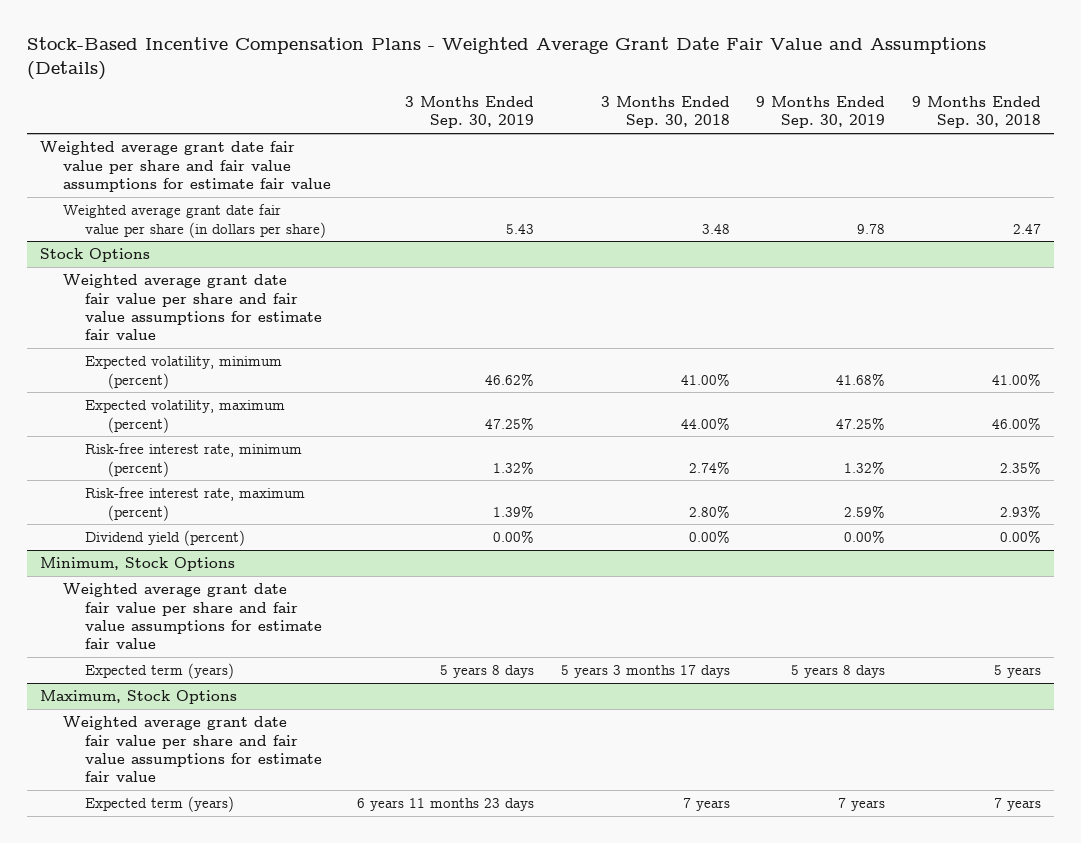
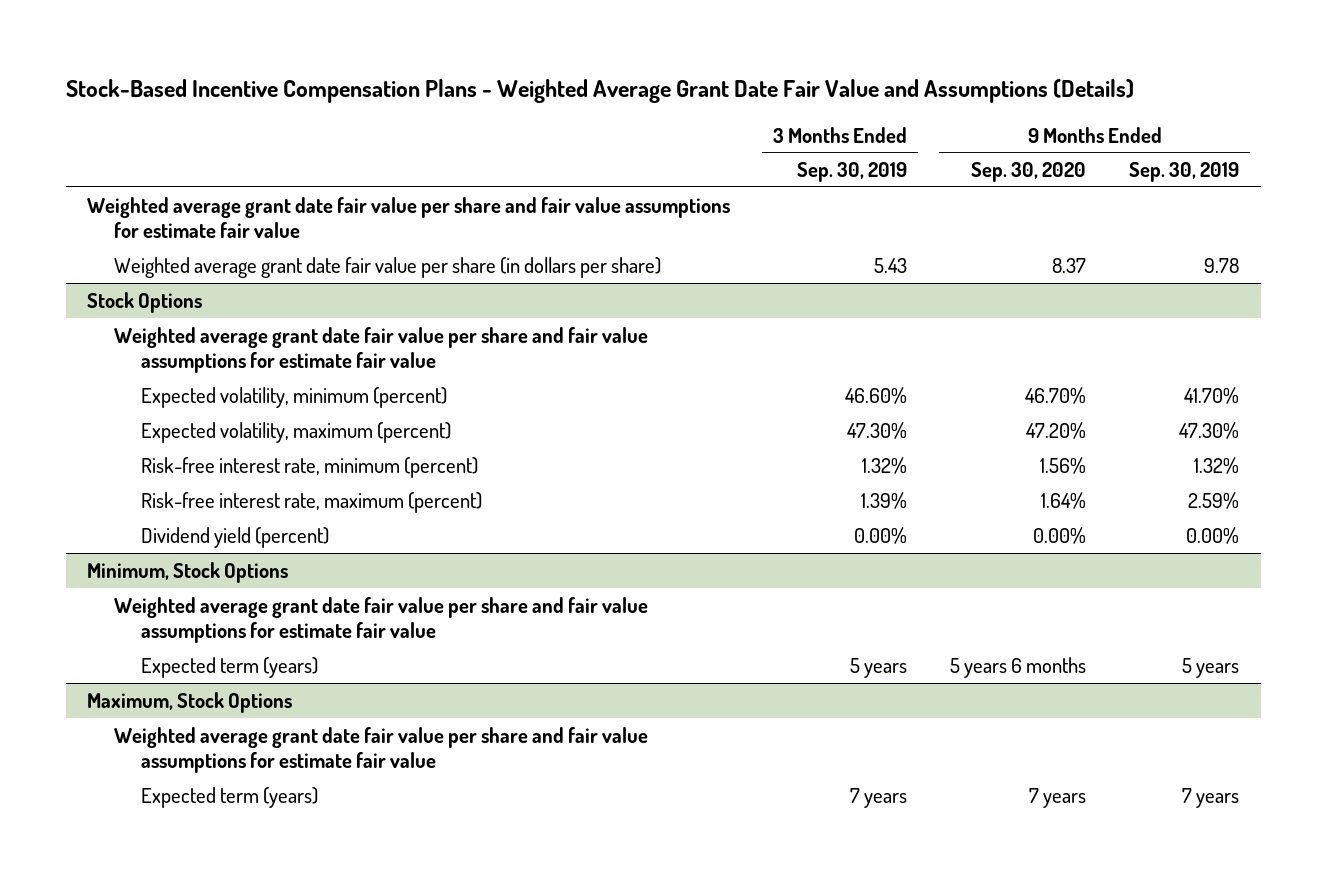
- | 3 Months Ended Sep. 30, 2019 | 3 Months Ended Sep. 30, 2018 | 9 Months Ended Sep. 30, 2019 | 9 Months Ended Sep. 30, 2018
+ | 3 Months Ended Sep. 30, 2019 | 9 Months Ended Sep. 30, 2020 | 9 Months Ended Sep. 30, 2019
@ Stock Options
- Expected volatility, minimum (percent) | 46.62% | 41.00% | 41.68% | 41.00%
- Expected volatility, maximum (percent) | 47.25% | 44.00% | 47.25% | 46.00%
+ Expected volatility, minimum (percent) | 46.60% | 46.70% | 41.70%
+ Expected volatility, maximum (percent) | 47.30% | 47.20% | 47.30%
@ Minimum, Stock Options
- Expected term (years) | 5 years 8 days | 5 years 3 months 17 days | 5 years 8 days | 5 years
+ Expected term (years) | 5 years | 5 years 6 months | 5 years
@ Maximum, Stock Options
- Expected term (years) | 6 years 11 months 23 days | 7 years | 7 years | 7 years
+ Expected term (years) | 7 years | 7 years | 7 years

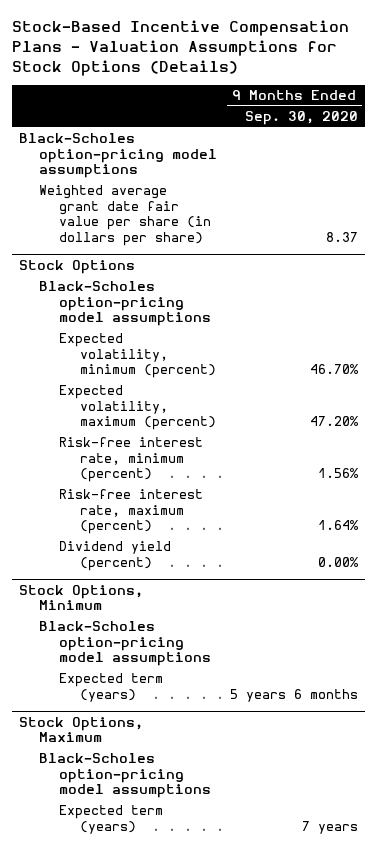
- Stock-Based Incentive Compensation Plans - Weighted Average Grant Date Fair Value and Assumptions (Details)
+ Stock-Based Incentive Compensation Plans - Valuation Assumptions for Stock Options (Details)
- | 3 Months Ended Sep. 30, 2019 | 9 Months Ended Sep. 30, 2020 | 9 Months Ended Sep. 30, 2019
+ | 9 Months Ended Sep. 30, 2020
- Weighted average grant date fair value per share and fair value assumptions for estimate fair value
+ Black-Scholes option-pricing model assumptions
@ Stock Options
- Weighted average grant date fair value per share and fair value assumptions for estimate fair value
+ Black-Scholes option-pricing model assumptions
- Minimum, Stock Options
- Weighted average grant date fair value per share and fair value assumptions for estimate fair value
+ Stock Options, Minimum
+ Black-Scholes option-pricing model assumptions
- Maximum, Stock Options
- Weighted average grant date fair value per share and fair value assumptions for estimate fair value
+ Stock Options, Maximum
+ Black-Scholes option-pricing model assumptions

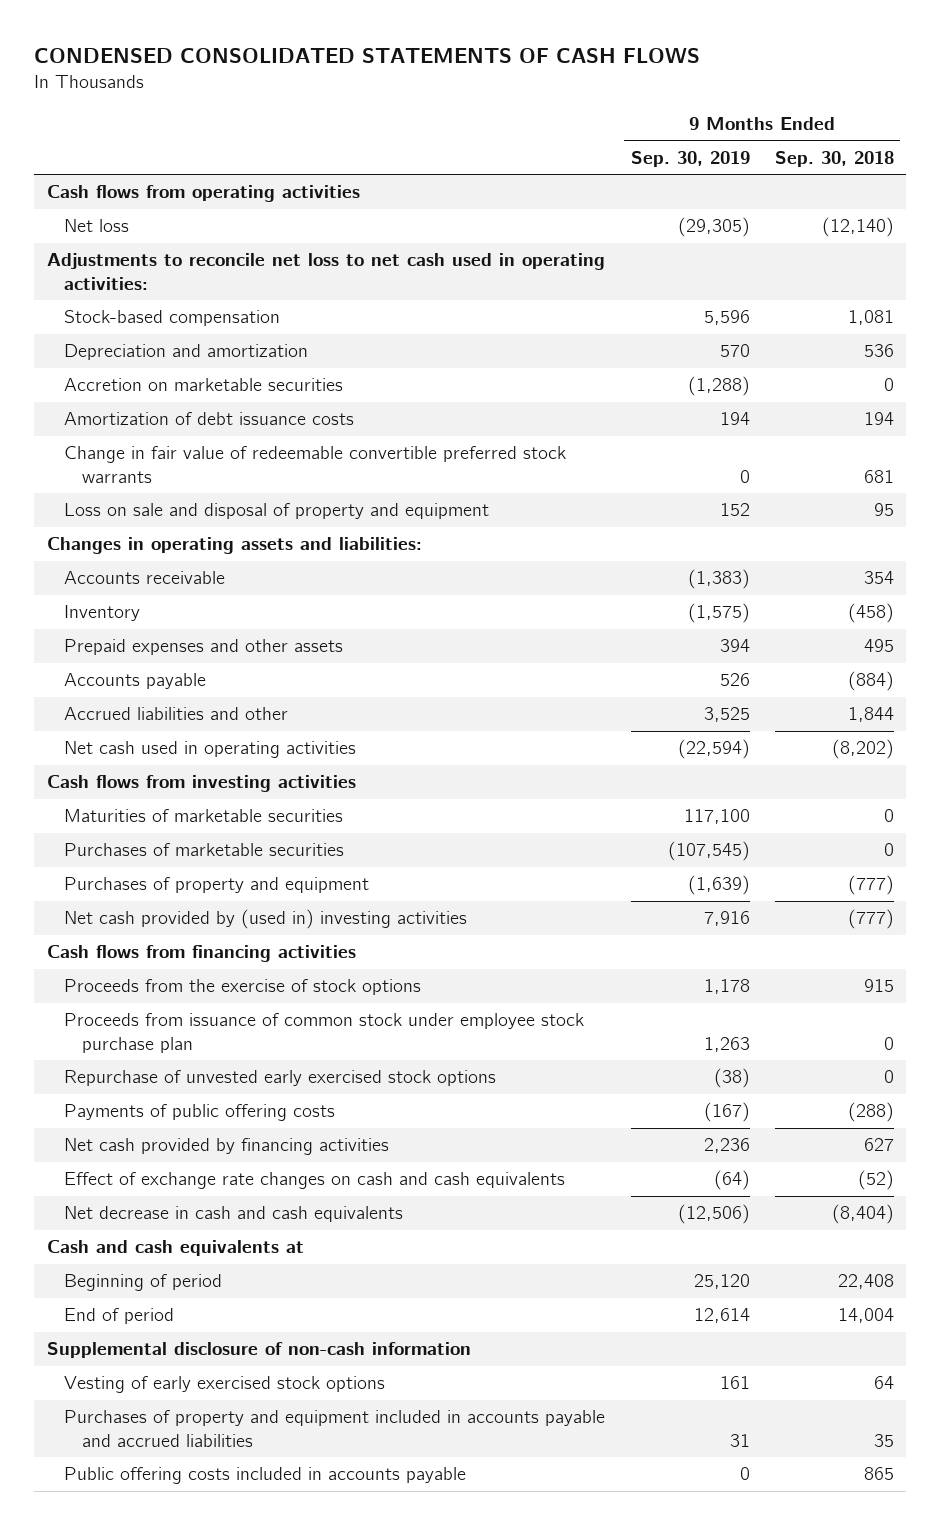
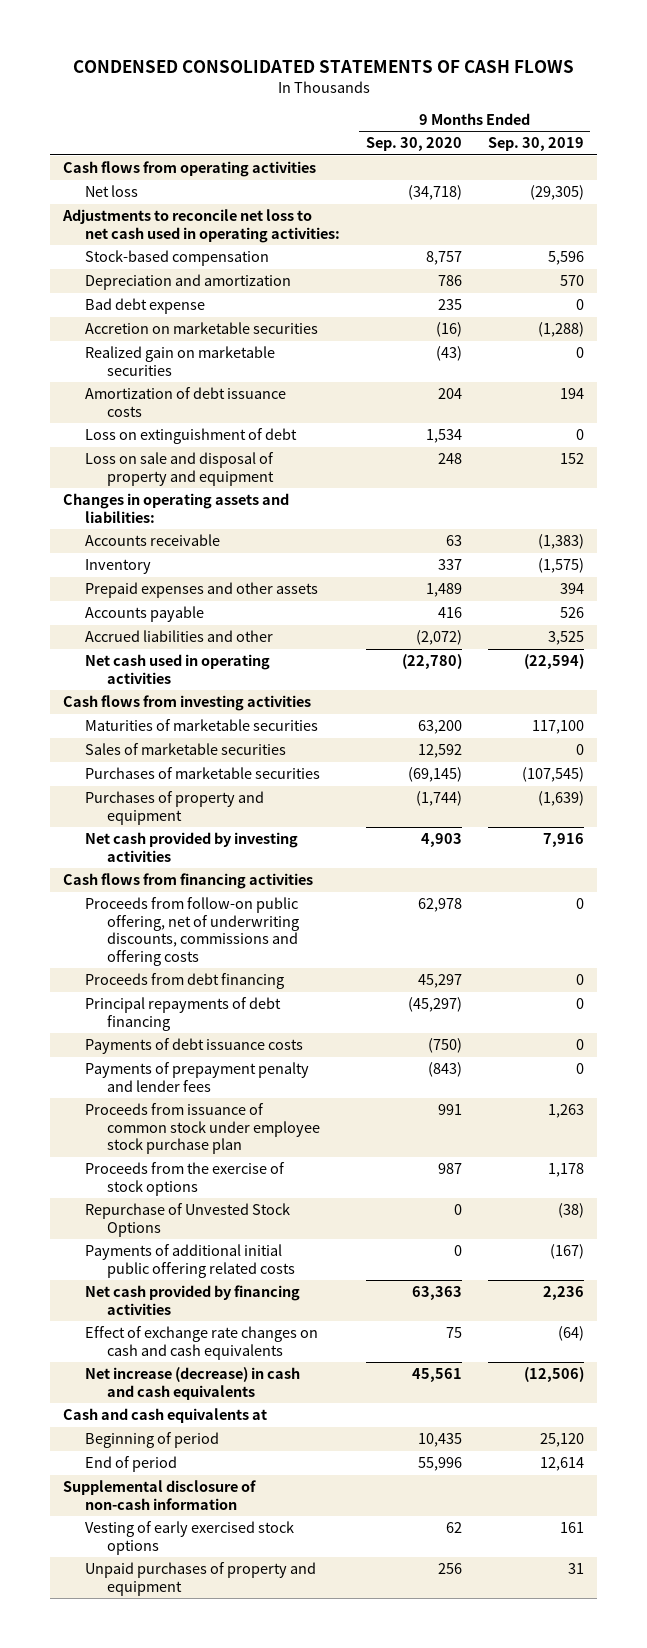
- | 9 Months Ended Sep. 30, 2019 | 9 Months Ended Sep. 30, 2018
+ | 9 Months Ended Sep. 30, 2020 | 9 Months Ended Sep. 30, 2019
+ Bad debt expense | 235 | 0
+ Realized gain on marketable securities | (43) | 0
- Change in fair value of redeemable convertible preferred stock warrants | 0 | 681
+ Loss on extinguishment of debt | 1,534 | 0
+ Sales of marketable securities | 12,592 | 0
- Net cash provided by (used in) investing activities | 7,916 | (777)
+ Net cash provided by investing activities | 4,903 | 7,916
+ Proceeds from follow-on public offering, net of underwriting discounts, commissions and offering costs | 62,978 | 0
+ Proceeds from debt financing | 45,297 | 0
+ Principal repayments of debt financing | (45,297) | 0
+ Payments of debt issuance costs | (750) | 0
+ Payments of prepayment penalty and lender fees | (843) | 0
- Repurchase of unvested early exercised stock options | (38) | 0
- Payments of public offering costs | (167) | (288)
moved down: Proceeds from the exercise of stock options | 987 | 1,178
+ Repurchase of Unvested Stock Options | 0 | (38)
+ Payments of additional initial public offering related costs | 0 | (167)
- Net decrease in cash and cash equivalents | (12,506) | (8,404)
+ Net increase (decrease) in cash and cash equivalents | 45,561 | (12,506)
- Purchases of property and equipment included in accounts payable and accrued liabilities | 31 | 35
- Public offering costs included in accounts payable | 0 | 865
+ Unpaid purchases of property and equipment | 256 | 31

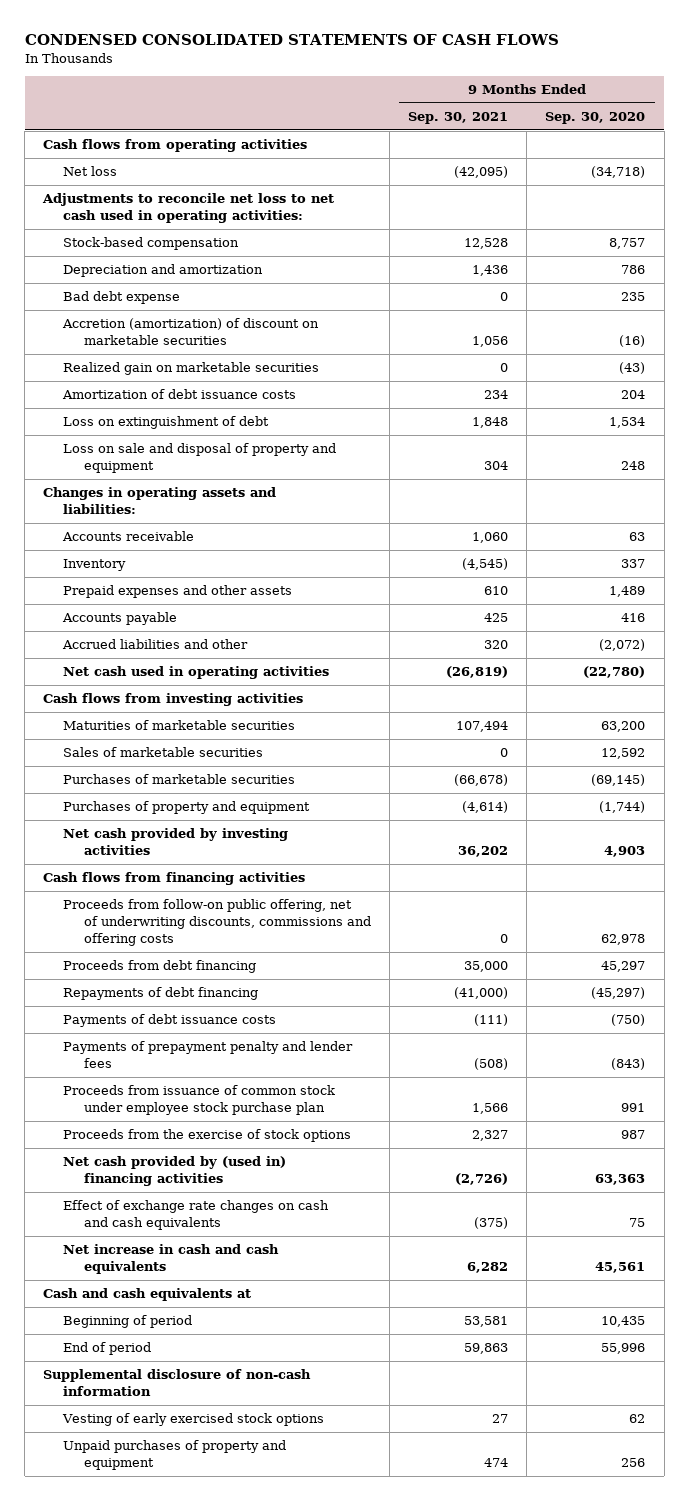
- | 9 Months Ended Sep. 30, 2020 | 9 Months Ended Sep. 30, 2019
+ | 9 Months Ended Sep. 30, 2021 | 9 Months Ended Sep. 30, 2020
- Accretion on marketable securities | (16) | (1,288)
+ Accretion (amortization) of discount on marketable securities | 1,056 | (16)
- Principal repayments of debt financing | (45,297) | 0
+ Repayments of debt financing | (41,000) | (45,297)
- Repurchase of Unvested Stock Options | 0 | (38)
- Payments of additional initial public offering related costs | 0 | (167)
- Net cash provided by financing activities | 63,363 | 2,236
+ Net cash provided by (used in) financing activities | (2,726) | 63,363
- Net increase (decrease) in cash and cash equivalents | 45,561 | (12,506)
+ Net increase in cash and cash equivalents | 6,282 | 45,561

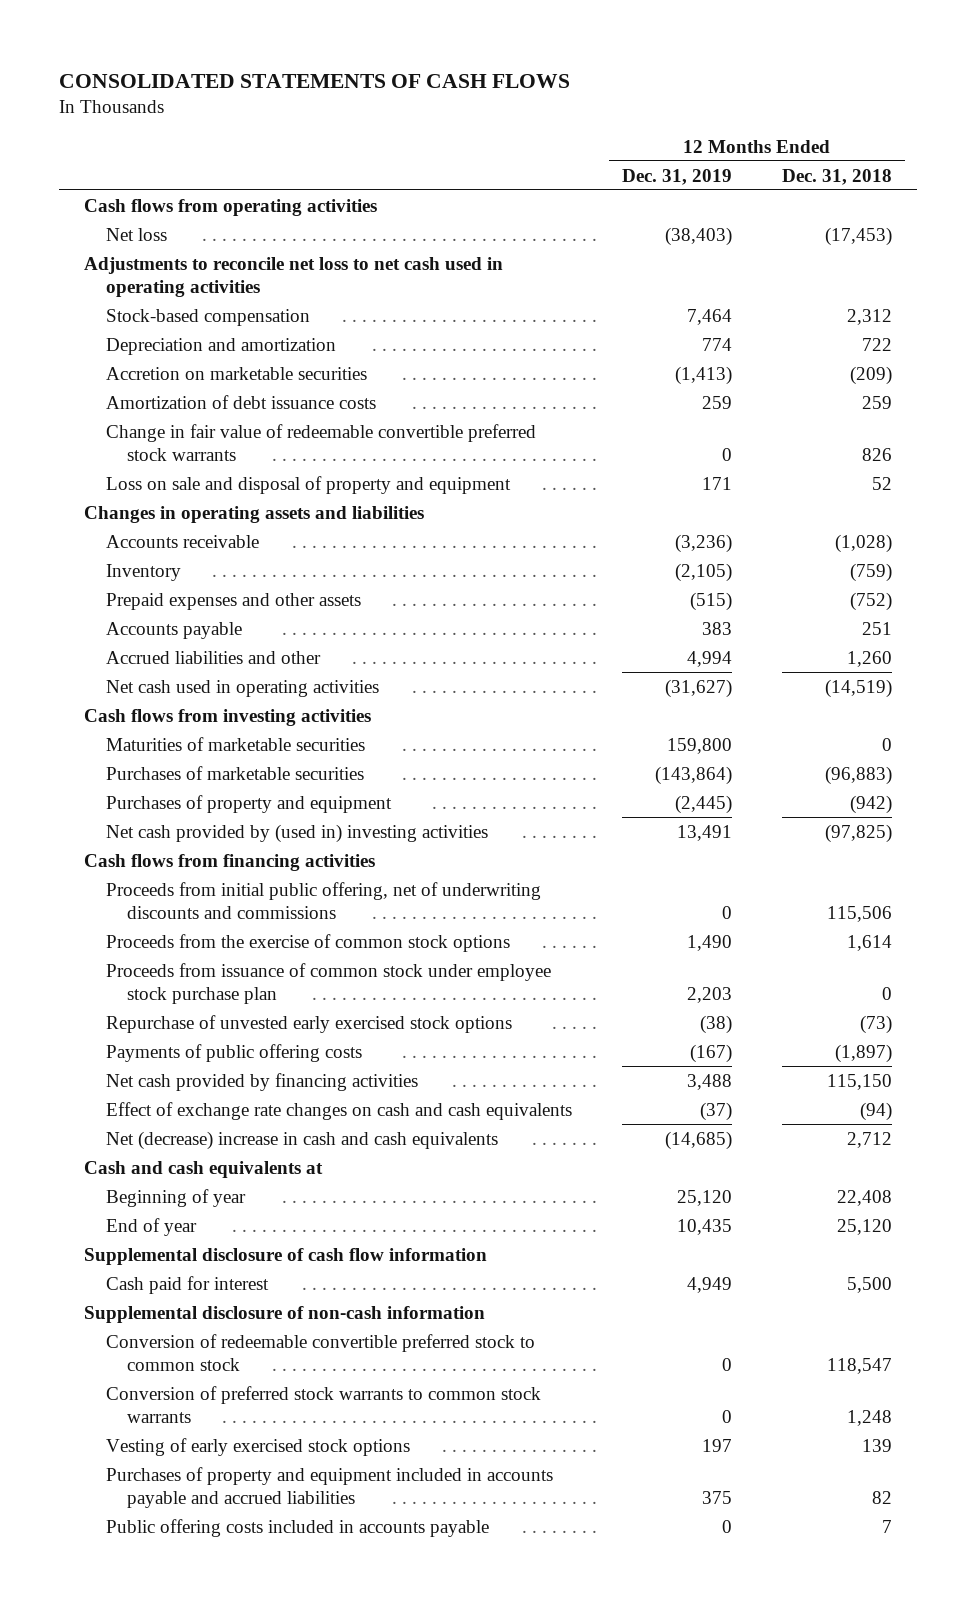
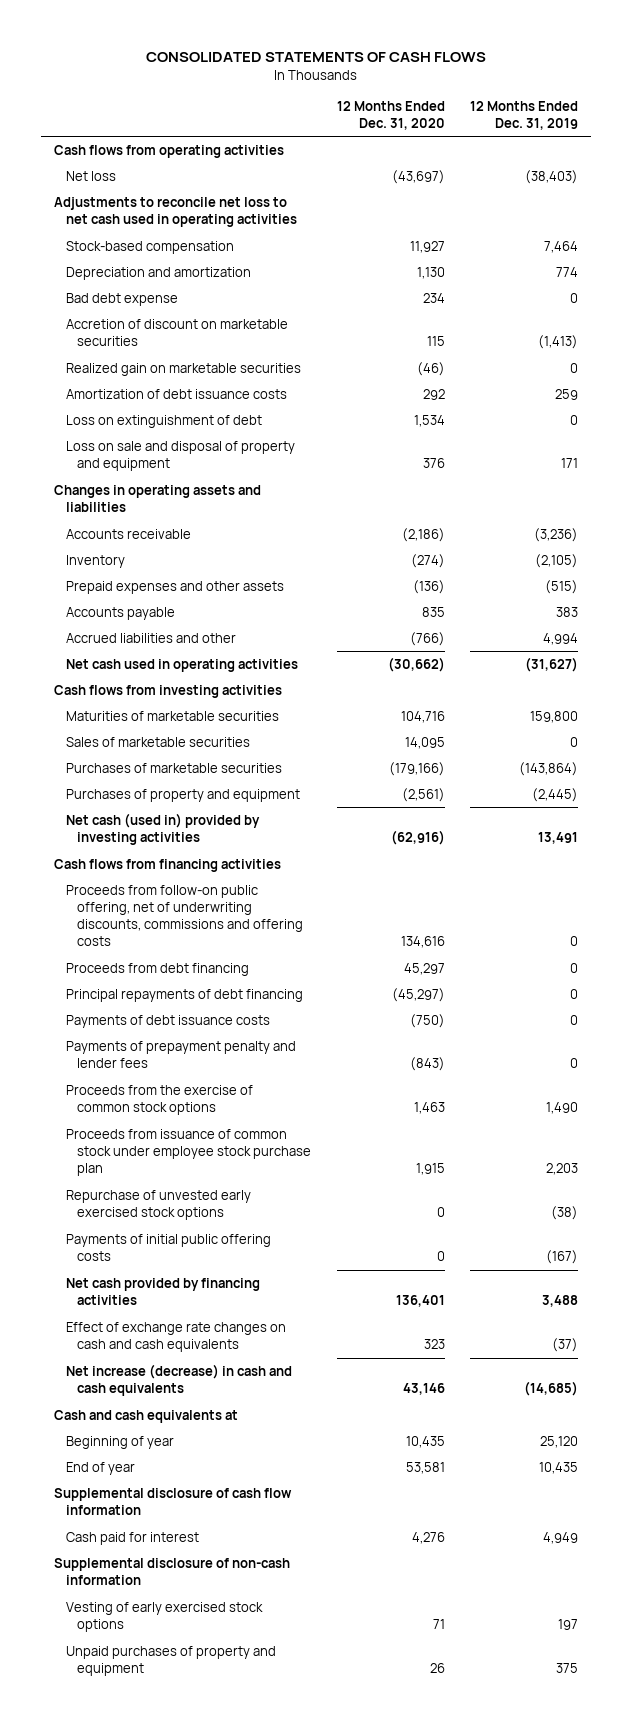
- | 12 Months Ended Dec. 31, 2019 | 12 Months Ended Dec. 31, 2018
+ | 12 Months Ended Dec. 31, 2020 | 12 Months Ended Dec. 31, 2019
- Accretion on marketable securities | (1,413) | (209)
+ Bad debt expense | 234 | 0
+ Accretion of discount on marketable securities | 115 | (1,413)
+ Realized gain on marketable securities | (46) | 0
- Change in fair value of redeemable convertible preferred stock warrants | 0 | 826
+ Loss on extinguishment of debt | 1,534 | 0
+ Sales of marketable securities | 14,095 | 0
- Net cash provided by (used in) investing activities | 13,491 | (97,825)
+ Net cash (used in) provided by investing activities | (62,916) | 13,491
- Proceeds from initial public offering, net of underwriting discounts and commissions | 0 | 115,506
+ Proceeds from follow-on public offering, net of underwriting discounts, commissions and offering costs | 134,616 | 0
+ Proceeds from debt financing | 45,297 | 0
+ Principal repayments of debt financing | (45,297) | 0
+ Payments of debt issuance costs | (750) | 0
+ Payments of prepayment penalty and lender fees | (843) | 0
- Payments of public offering costs | (167) | (1,897)
+ Payments of initial public offering costs | 0 | (167)
- Net (decrease) increase in cash and cash equivalents | (14,685) | 2,712
+ Net increase (decrease) in cash and cash equivalents | 43,146 | (14,685)
- Conversion of redeemable convertible preferred stock to common stock | 0 | 118,547
- Conversion of preferred stock warrants to common stock warrants | 0 | 1,248
- Purchases of property and equipment included in accounts payable and accrued liabilities | 375 | 82
- Public offering costs included in accounts payable | 0 | 7
+ Unpaid purchases of property and equipment | 26 | 375

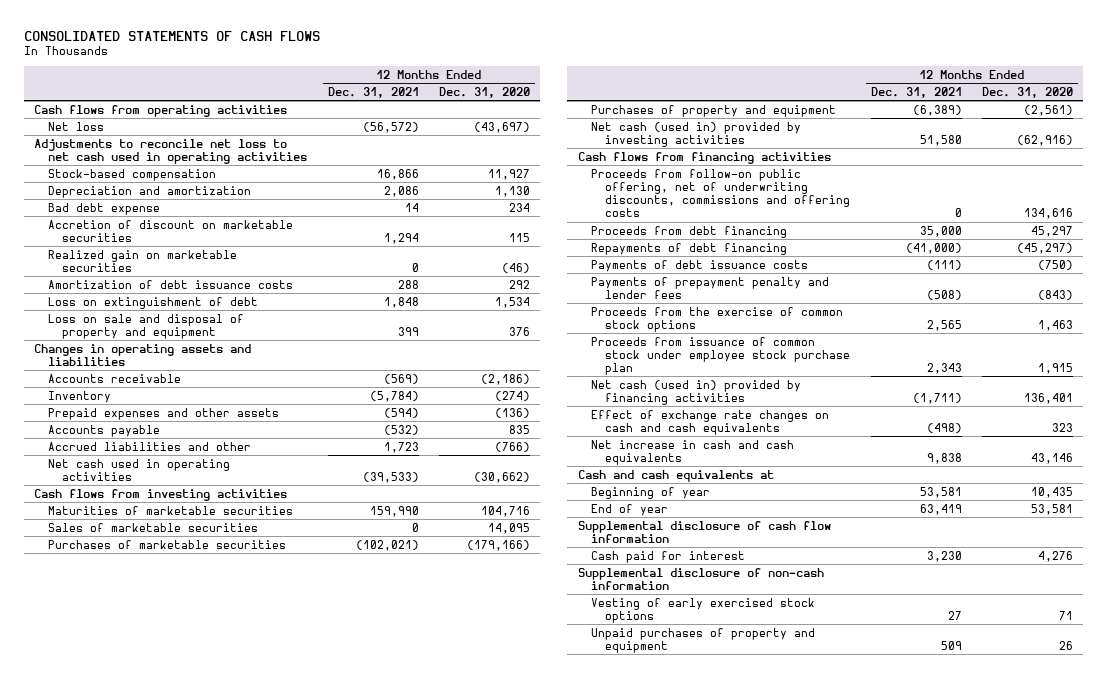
- | 12 Months Ended Dec. 31, 2020 | 12 Months Ended Dec. 31, 2019
+ | 12 Months Ended Dec. 31, 2021 | 12 Months Ended Dec. 31, 2020
- Principal repayments of debt financing | (45,297) | 0
+ Repayments of debt financing | (41,000) | (45,297)
- Repurchase of unvested early exercised stock options | 0 | (38)
- Payments of initial public offering costs | 0 | (167)
- Net cash provided by financing activities | 136,401 | 3,488
+ Net cash (used in) provided by financing activities | (1,711) | 136,401
- Net increase (decrease) in cash and cash equivalents | 43,146 | (14,685)
+ Net increase in cash and cash equivalents | 9,838 | 43,146

